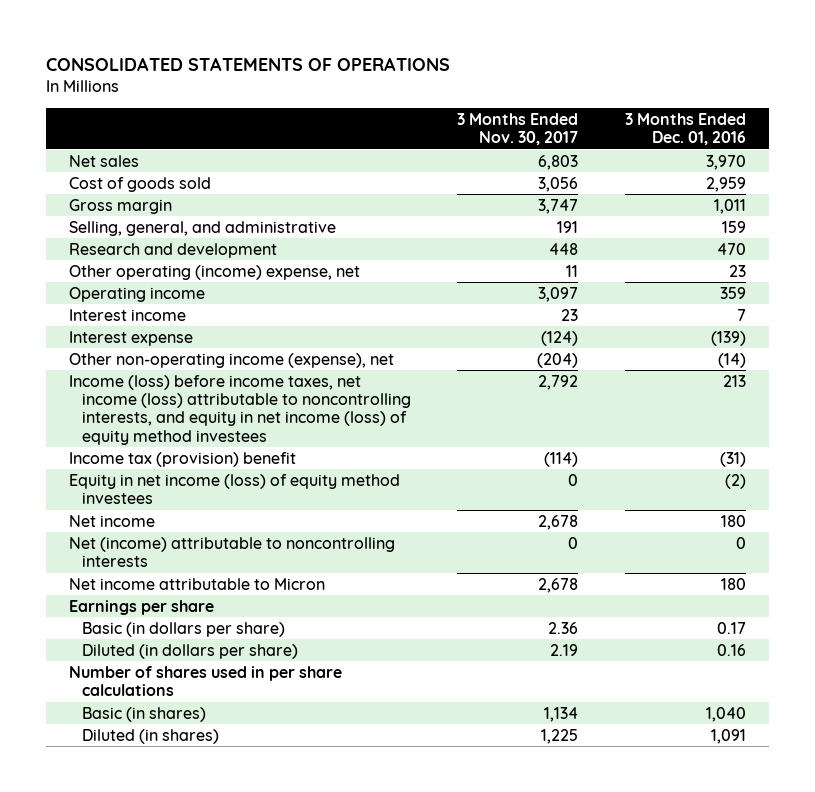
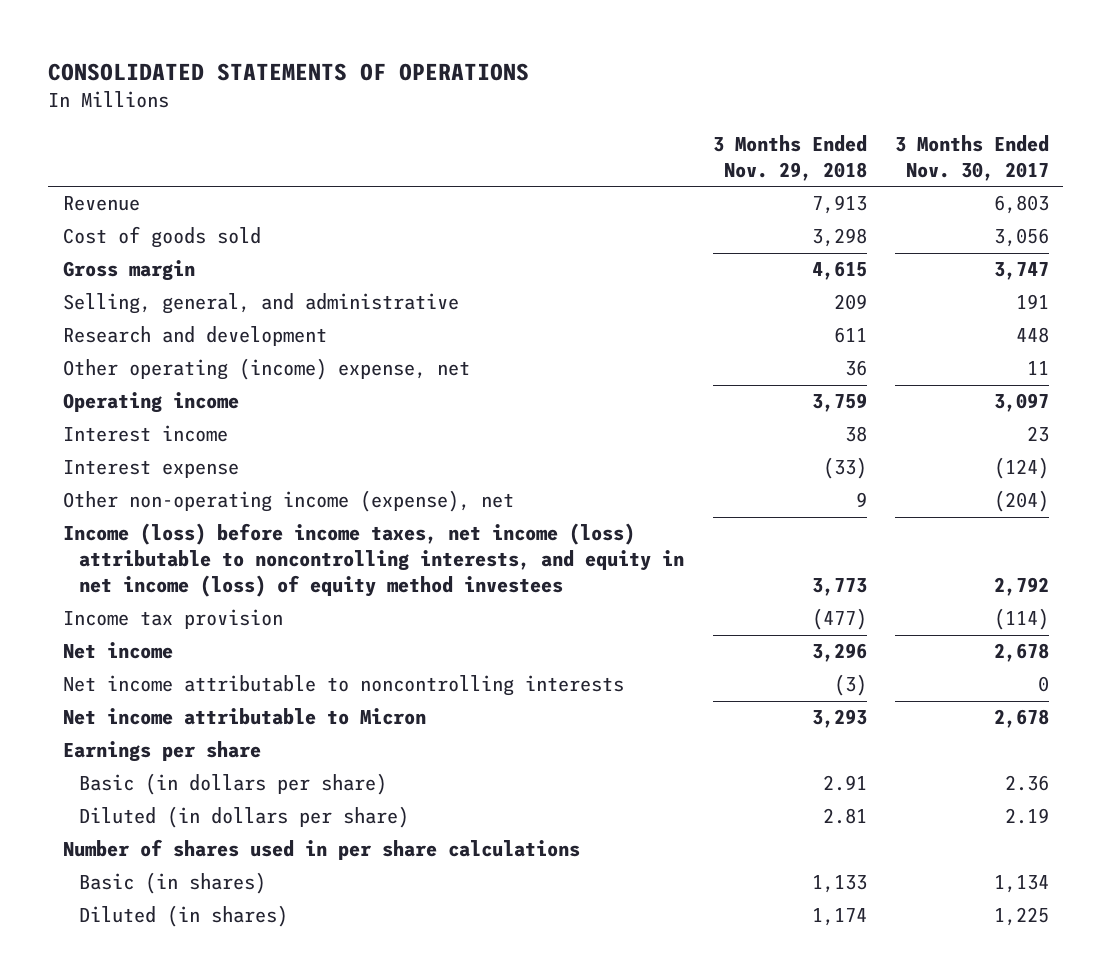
- | 3 Months Ended Nov. 30, 2017 | 3 Months Ended Dec. 01, 2016
+ | 3 Months Ended Nov. 29, 2018 | 3 Months Ended Nov. 30, 2017
- Net sales | 6,803 | 3,970
+ Revenue | 7,913 | 6,803
- Income tax (provision) benefit | (114) | (31)
- Equity in net income (loss) of equity method investees | 0 | (2)
+ Income tax provision | (477) | (114)
- Net (income) attributable to noncontrolling interests | 0 | 0
+ Net income attributable to noncontrolling interests | (3) | 0

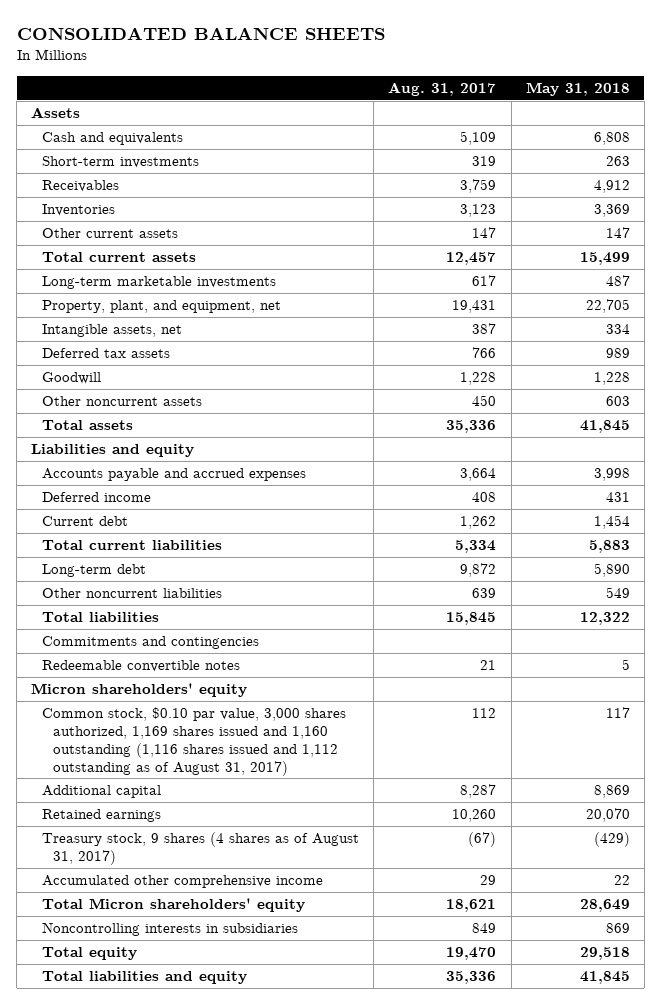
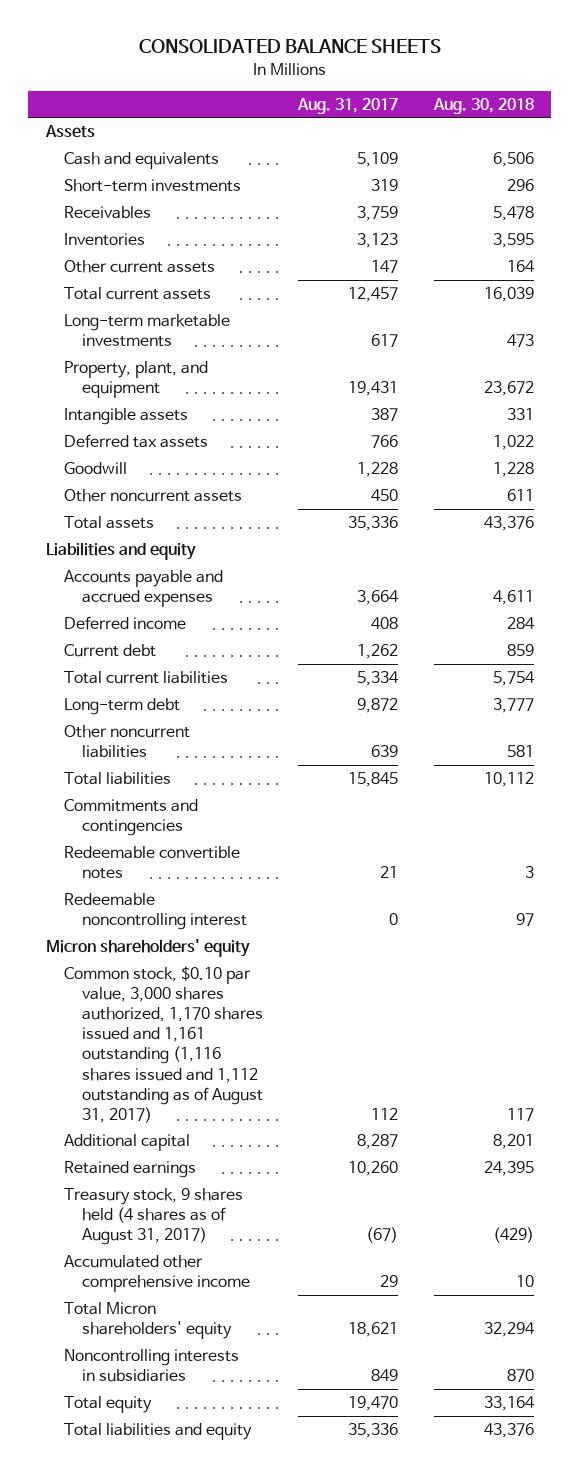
- | Aug. 31, 2017 | May 31, 2018
+ | Aug. 31, 2017 | Aug. 30, 2018
- Property, plant, and equipment, net | 19,431 | 22,705
- Intangible assets, net | 387 | 334
+ Property, plant, and equipment | 19,431 | 23,672
+ Intangible assets | 387 | 331
+ Redeemable noncontrolling interest | 0 | 97
- Common stock, $0.10 par value, 3,000 shares authorized, 1,169 shares issued and 1,160 outstanding (1,116 shares issued and 1,112 outstanding as of August 31, 2017) | 112 | 117
+ Common stock, $0.10 par value, 3,000 shares authorized, 1,170 shares issued and 1,161 outstanding (1,116 shares issued and 1,112 outstanding as of August 31, 2017) | 112 | 117
- Treasury stock, 9 shares (4 shares as of August 31, 2017) | (67) | (429)
+ Treasury stock, 9 shares held (4 shares as of August 31, 2017) | (67) | (429)

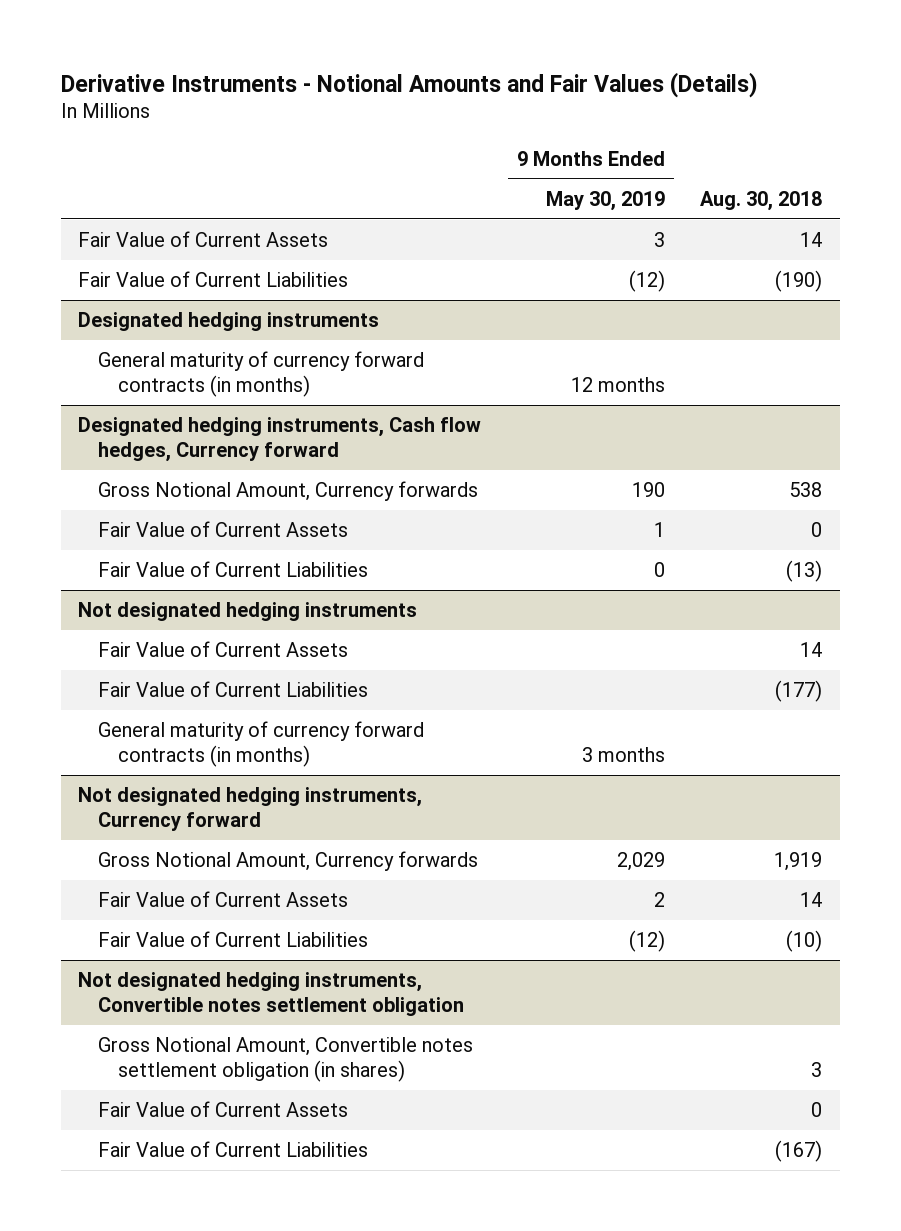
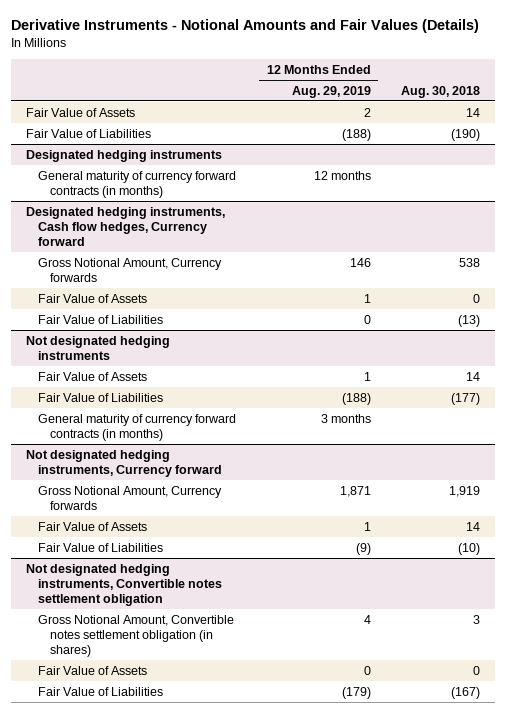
- | 9 Months Ended May 30, 2019 | Aug. 30, 2018
+ | 12 Months Ended Aug. 29, 2019 | Aug. 30, 2018
- Fair Value of Current Assets | 3 | 14
- Fair Value of Current Liabilities | (12) | (190)
+ Fair Value of Assets | 2 | 14
+ Fair Value of Liabilities | (188) | (190)
@ Designated hedging instruments, Cash flow hedges, Currency forward
- Fair Value of Current Assets | 1 | 0
- Fair Value of Current Liabilities | 0 | (13)
+ Fair Value of Assets | 1 | 0
+ Fair Value of Liabilities | 0 | (13)
@ Not designated hedging instruments
- Fair Value of Current Assets | | 14
- Fair Value of Current Liabilities | | (177)
+ Fair Value of Assets | 1 | 14
+ Fair Value of Liabilities | (188) | (177)
@ Not designated hedging instruments, Currency forward
- Fair Value of Current Assets | 2 | 14
- Fair Value of Current Liabilities | (12) | (10)
+ Fair Value of Assets | 1 | 14
+ Fair Value of Liabilities | (9) | (10)
@ Not designated hedging instruments, Convertible notes settlement obligation
- Fair Value of Current Assets | | 0
- Fair Value of Current Liabilities | | (167)
+ Fair Value of Assets | 0 | 0
+ Fair Value of Liabilities | (179) | (167)

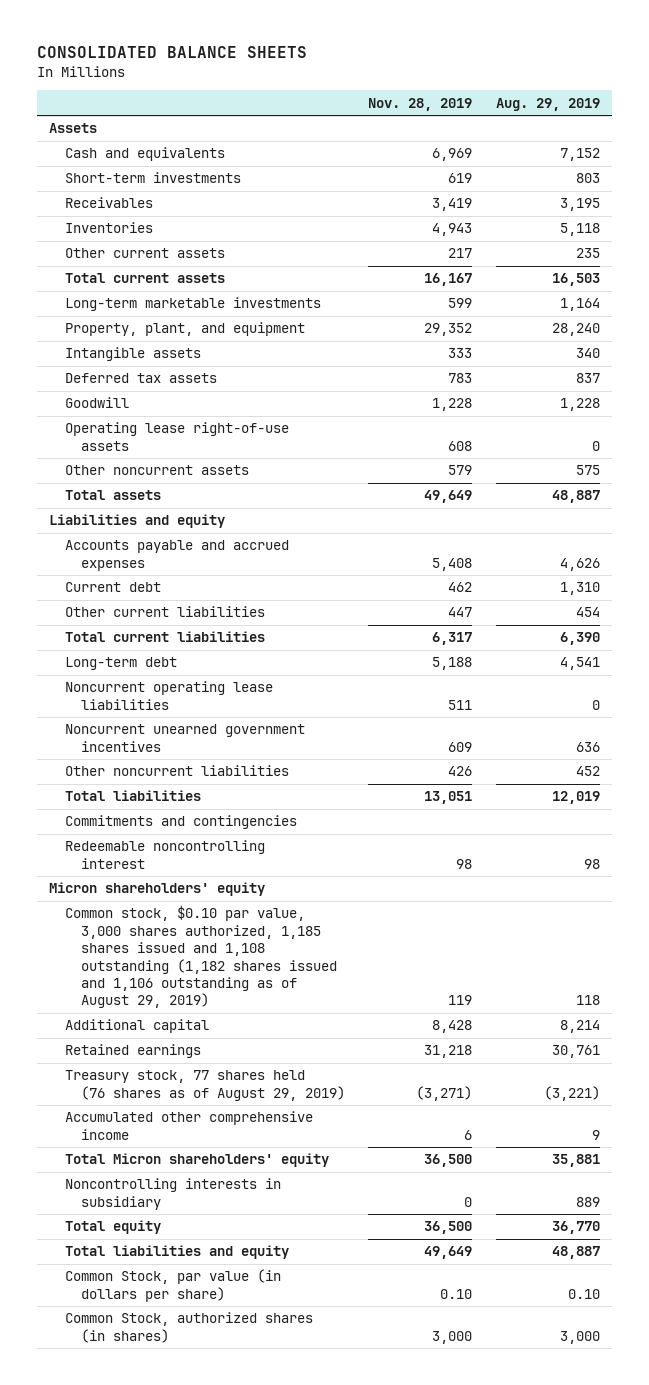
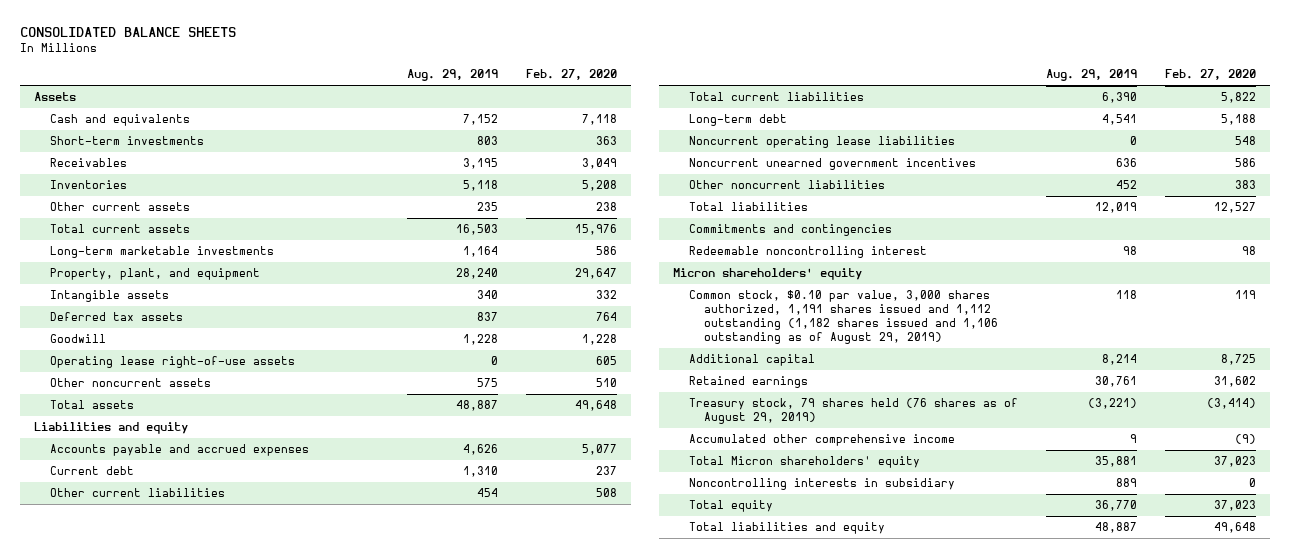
- | Nov. 28, 2019 | Aug. 29, 2019
+ | Aug. 29, 2019 | Feb. 27, 2020
- Common stock, $0.10 par value, 3,000 shares authorized, 1,185 shares issued and 1,108 outstanding (1,182 shares issued and 1,106 outstanding as of August 29, 2019) | 119 | 118
+ Common stock, $0.10 par value, 3,000 shares authorized, 1,191 shares issued and 1,112 outstanding (1,182 shares issued and 1,106 outstanding as of August 29, 2019) | 118 | 119
- Treasury stock, 77 shares held (76 shares as of August 29, 2019) | (3,271) | (3,221)
+ Treasury stock, 79 shares held (76 shares as of August 29, 2019) | (3,221) | (3,414)
- Common Stock, par value (in dollars per share) | 0.10 | 0.10
- Common Stock, authorized shares (in shares) | 3,000 | 3,000

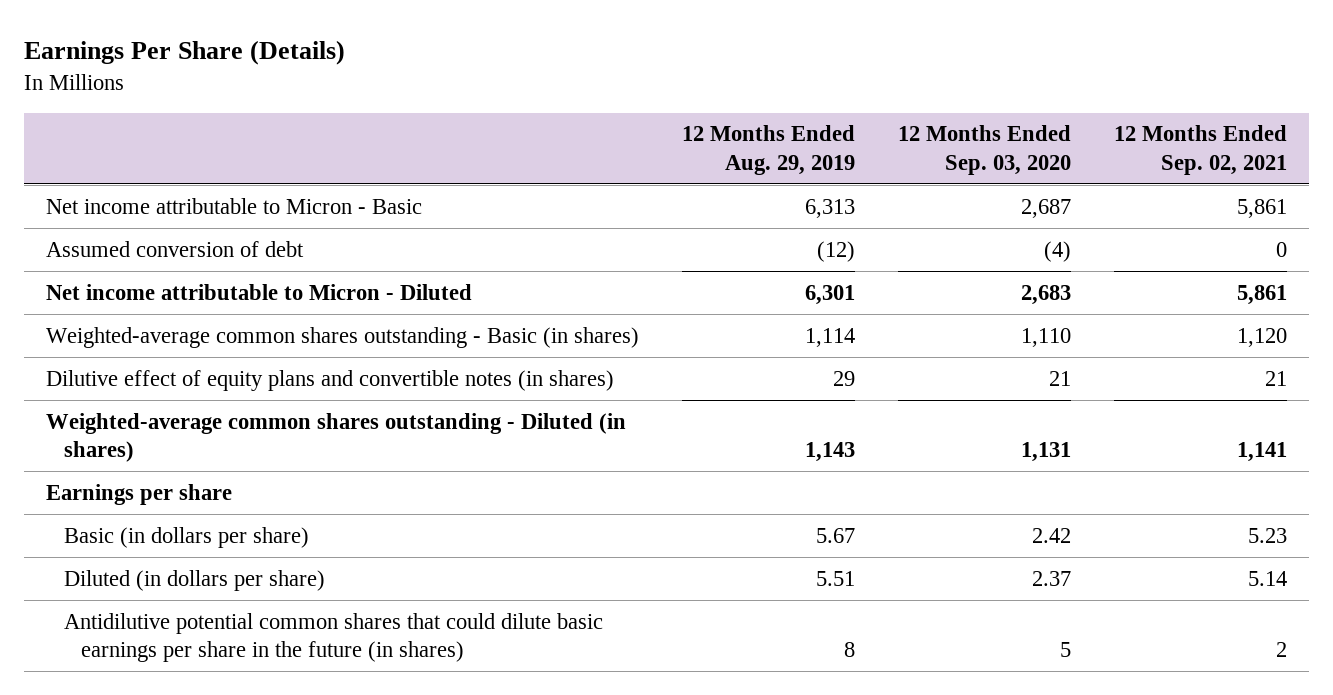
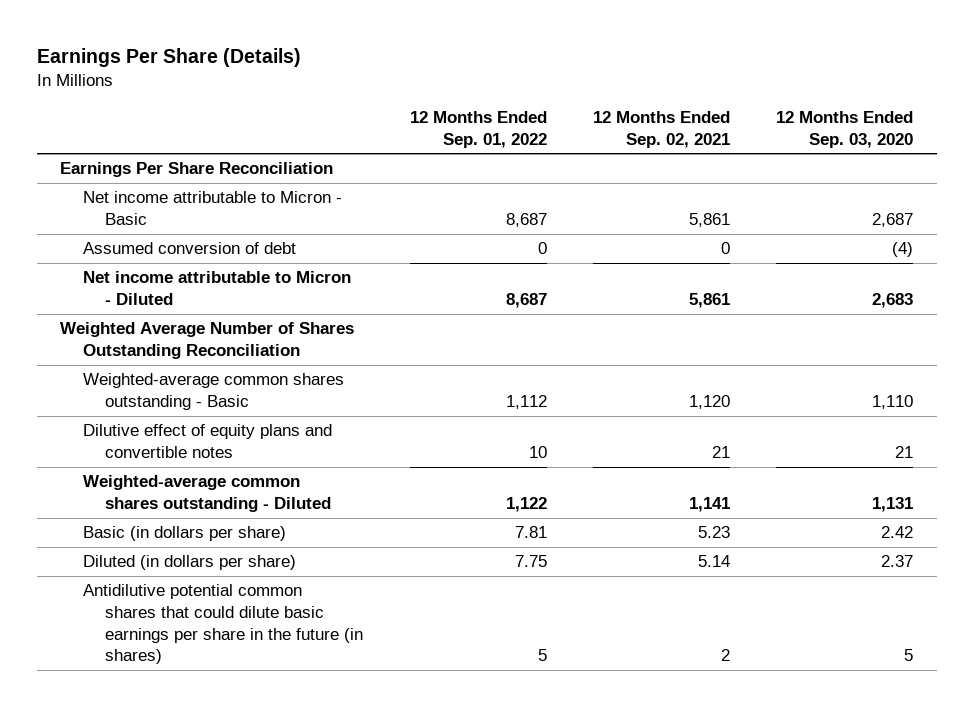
- | 12 Months Ended Aug. 29, 2019 | 12 Months Ended Sep. 03, 2020 | 12 Months Ended Sep. 02, 2021
+ | 12 Months Ended Sep. 01, 2022 | 12 Months Ended Sep. 02, 2021 | 12 Months Ended Sep. 03, 2020
+ Earnings Per Share Reconciliation
- Weighted-average common shares outstanding - Basic (in shares) | 1,114 | 1,110 | 1,120
- Dilutive effect of equity plans and convertible notes (in shares) | 29 | 21 | 21
- Weighted-average common shares outstanding - Diluted (in shares) | 1,143 | 1,131 | 1,141
- Earnings per share
+ Weighted Average Number of Shares Outstanding Reconciliation
+ Weighted-average common shares outstanding - Basic | 1,112 | 1,120 | 1,110
+ Dilutive effect of equity plans and convertible notes | 10 | 21 | 21
+ Weighted-average common shares outstanding - Diluted | 1,122 | 1,141 | 1,131

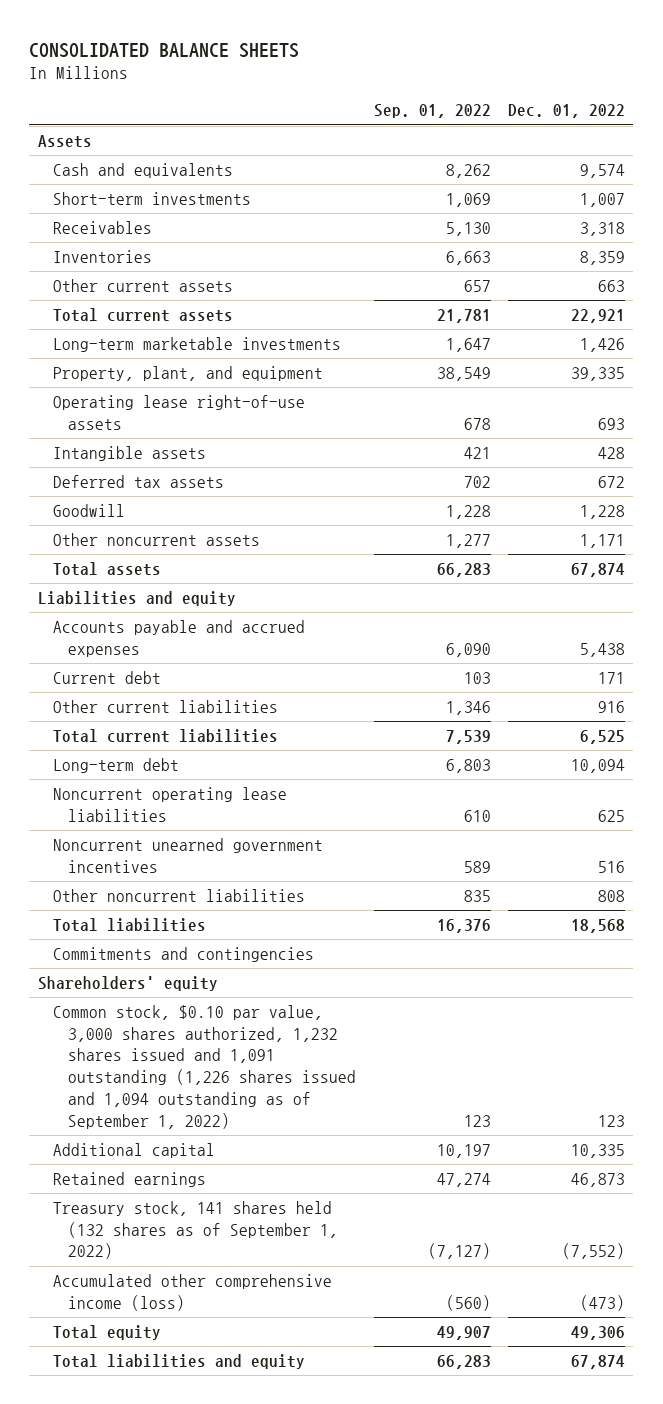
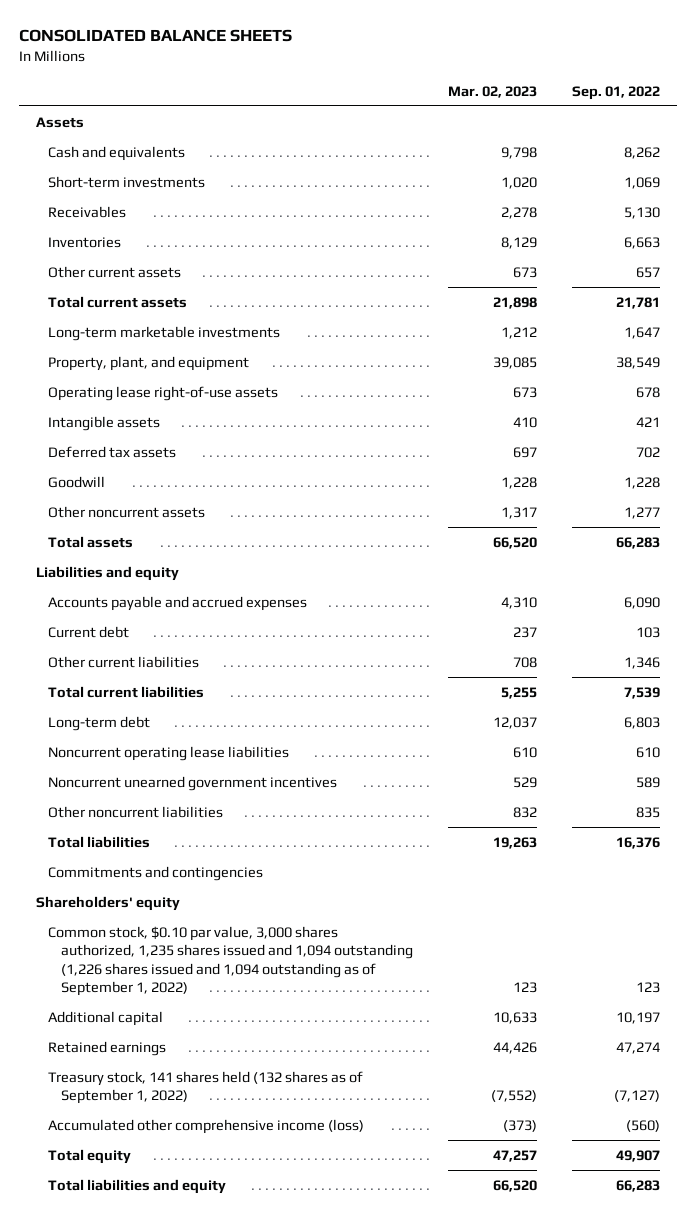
- | Sep. 01, 2022 | Dec. 01, 2022
+ | Mar. 02, 2023 | Sep. 01, 2022
- Common stock, $0.10 par value, 3,000 shares authorized, 1,232 shares issued and 1,091 outstanding (1,226 shares issued and 1,094 outstanding as of September 1, 2022) | 123 | 123
+ Common stock, $0.10 par value, 3,000 shares authorized, 1,235 shares issued and 1,094 outstanding (1,226 shares issued and 1,094 outstanding as of September 1, 2022) | 123 | 123

